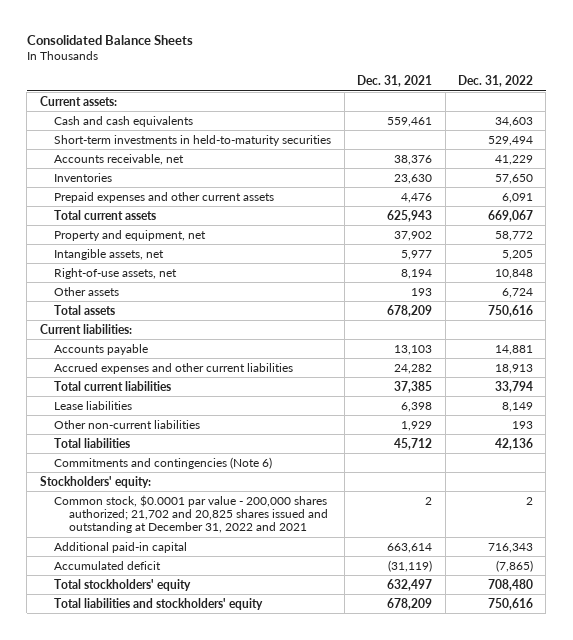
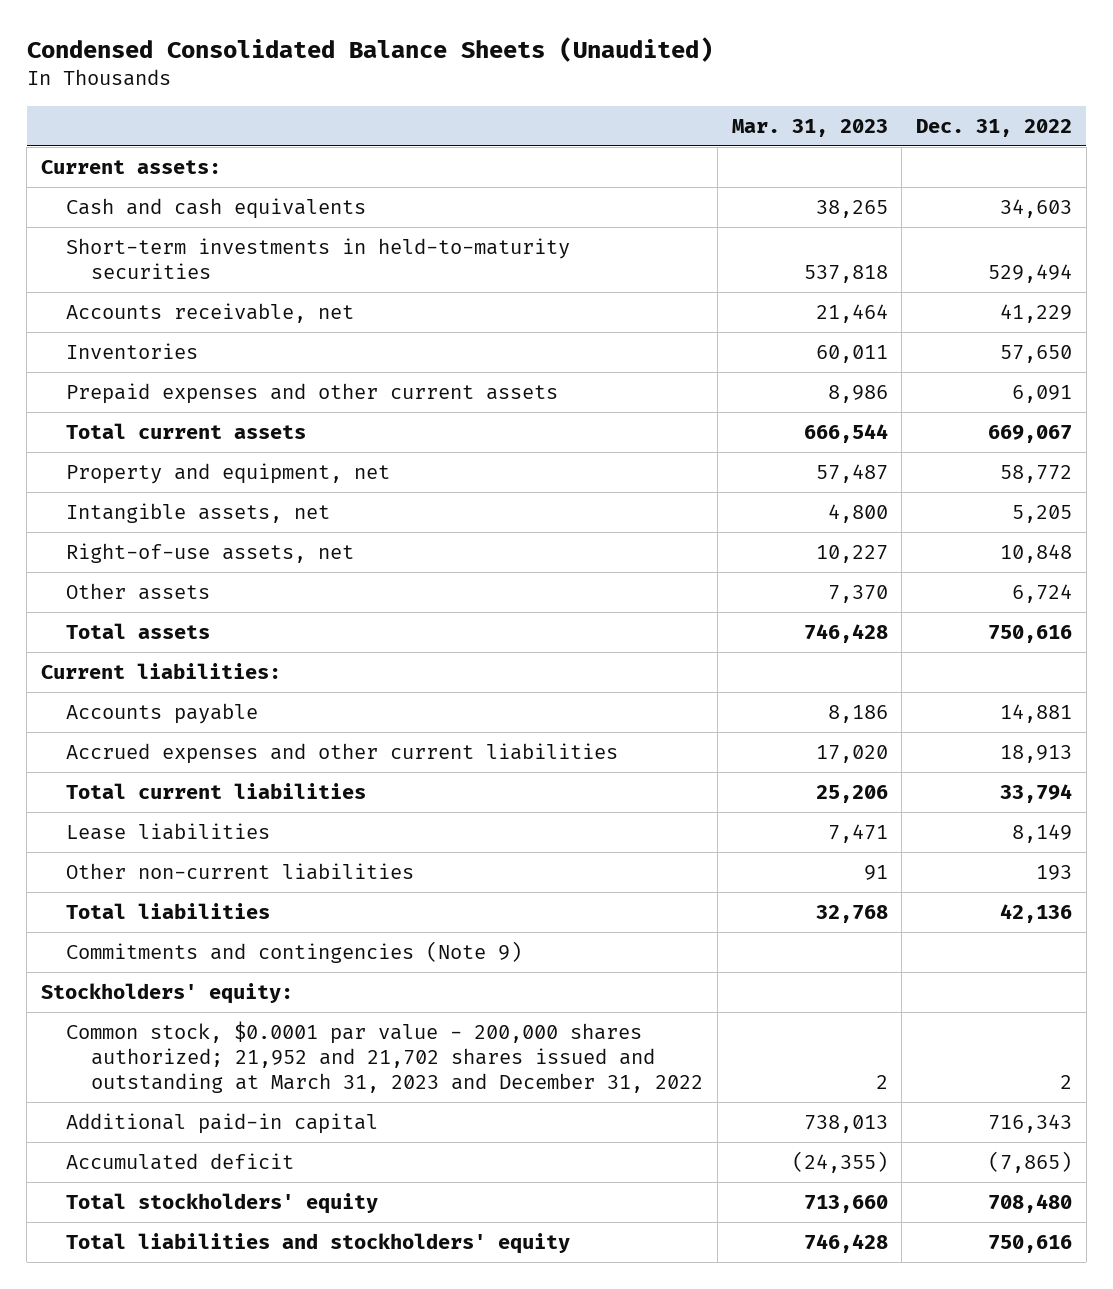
- Consolidated Balance Sheets
+ Condensed Consolidated Balance Sheets (Unaudited)
- | Dec. 31, 2021 | Dec. 31, 2022
+ | Mar. 31, 2023 | Dec. 31, 2022
- Commitments and contingencies (Note 6)
+ Commitments and contingencies (Note 9)
- Common stock, $0.0001 par value - 200,000 shares authorized; 21,702 and 20,825 shares issued and outstanding at December 31, 2022 and 2021 | 2 | 2
+ Common stock, $0.0001 par value - 200,000 shares authorized; 21,952 and 21,702 shares issued and outstanding at March 31, 2023 and December 31, 2022 | 2 | 2

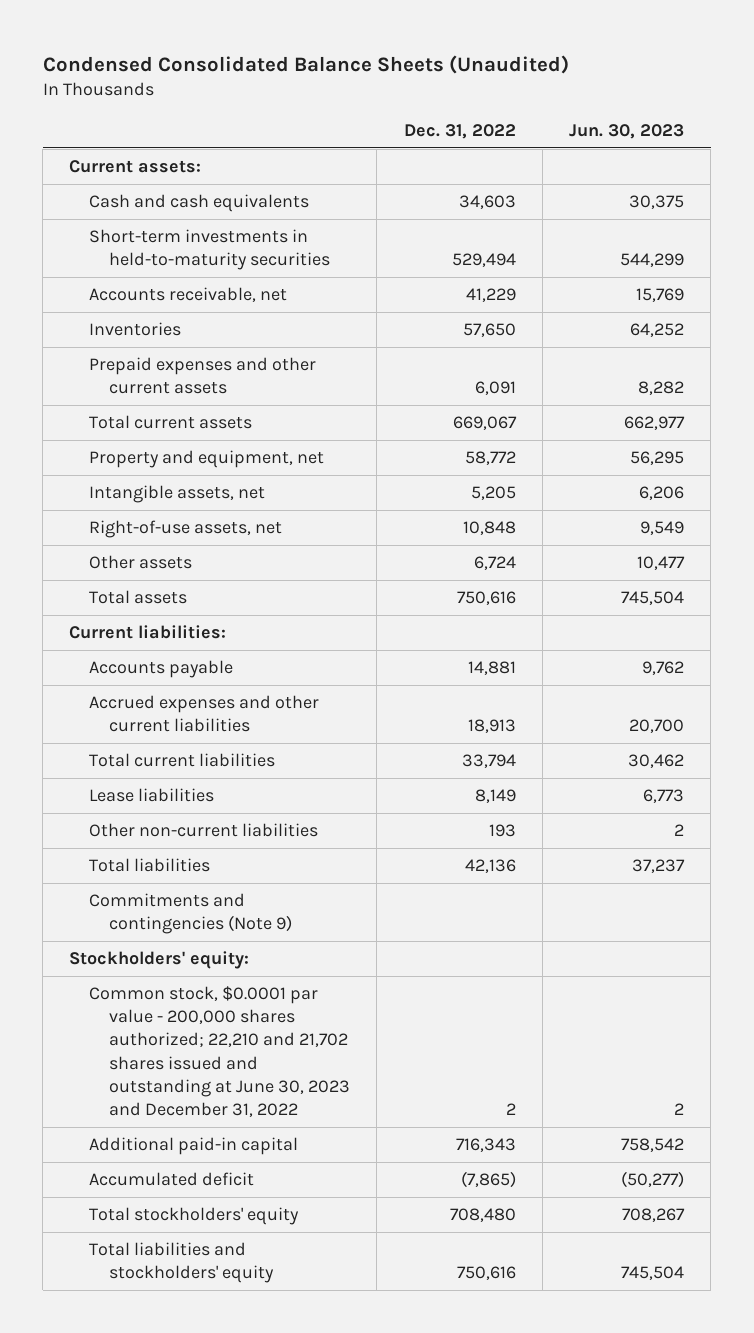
- | Mar. 31, 2023 | Dec. 31, 2022
+ | Dec. 31, 2022 | Jun. 30, 2023
- Common stock, $0.0001 par value - 200,000 shares authorized; 21,952 and 21,702 shares issued and outstanding at March 31, 2023 and December 31, 2022 | 2 | 2
+ Common stock, $0.0001 par value - 200,000 shares authorized; 22,210 and 21,702 shares issued and outstanding at June 30, 2023 and December 31, 2022 | 2 | 2

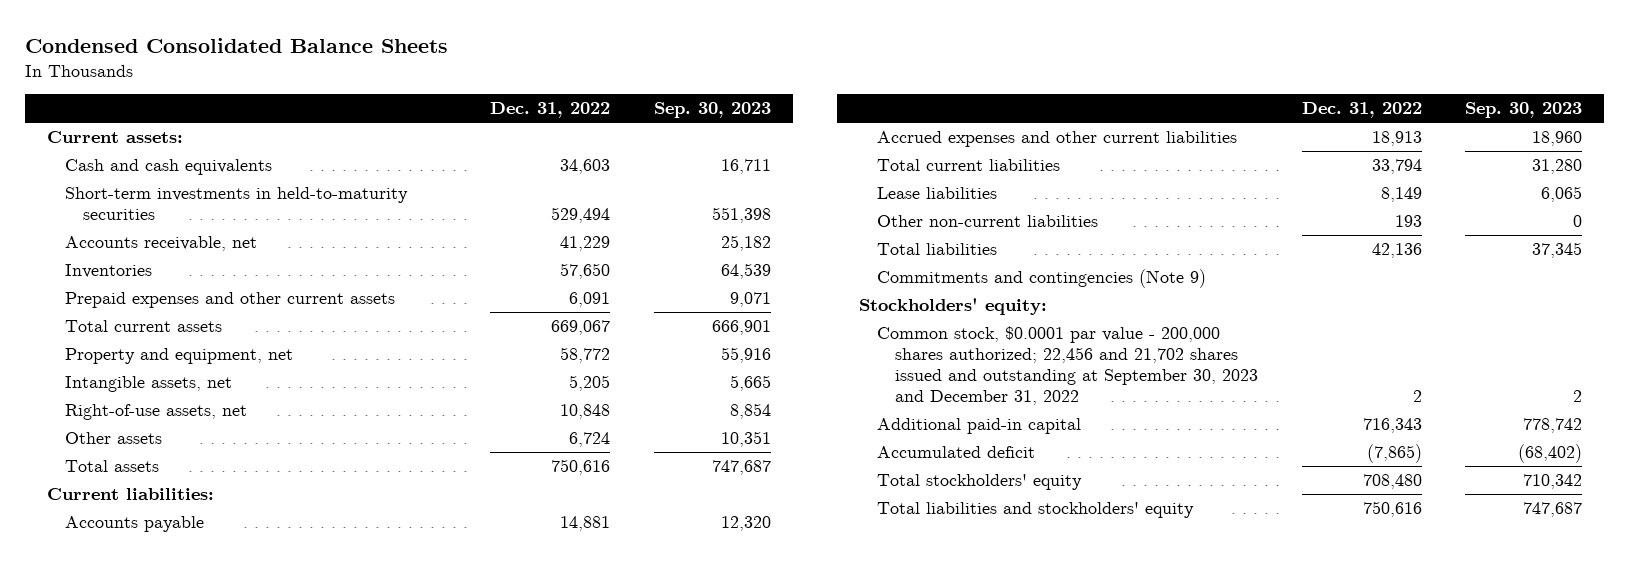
- Condensed Consolidated Balance Sheets (Unaudited)
+ Condensed Consolidated Balance Sheets
- | Dec. 31, 2022 | Jun. 30, 2023
+ | Dec. 31, 2022 | Sep. 30, 2023
- Common stock, $0.0001 par value - 200,000 shares authorized; 22,210 and 21,702 shares issued and outstanding at June 30, 2023 and December 31, 2022 | 2 | 2
+ Common stock, $0.0001 par value - 200,000 shares authorized; 22,456 and 21,702 shares issued and outstanding at September 30, 2023 and December 31, 2022 | 2 | 2

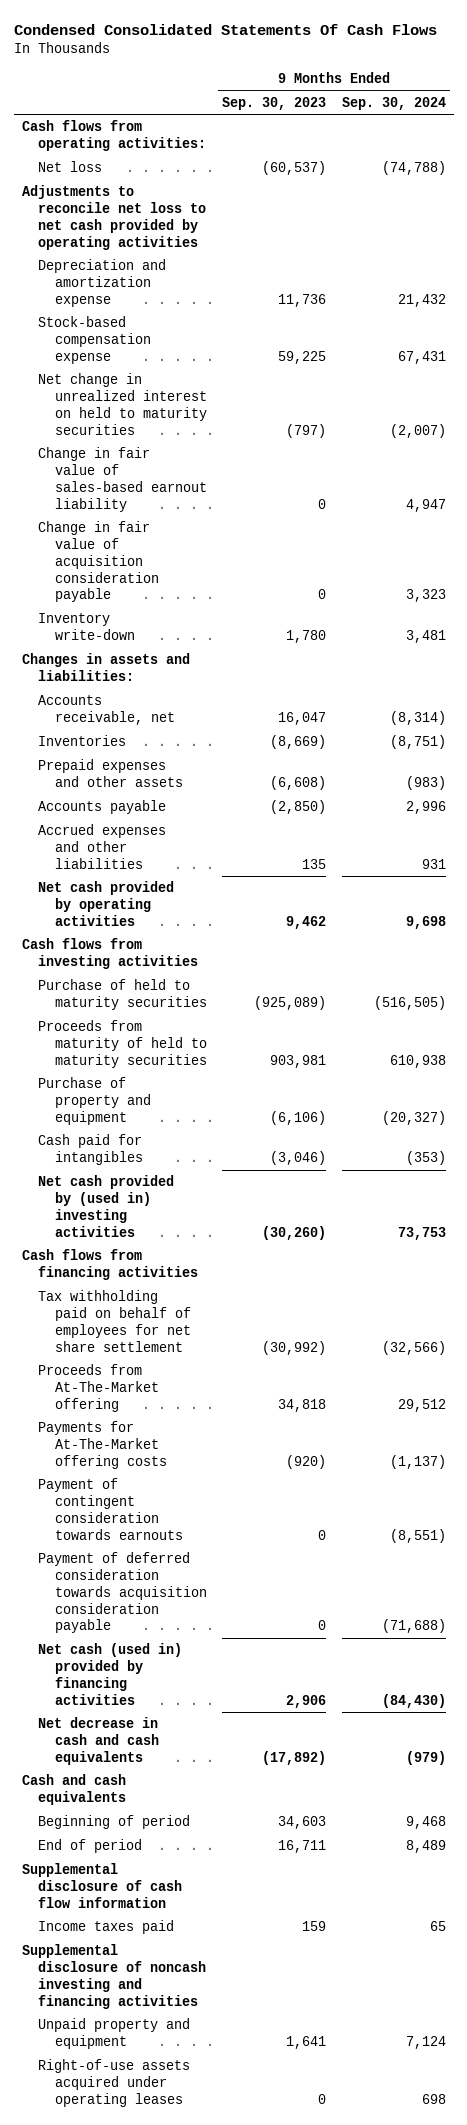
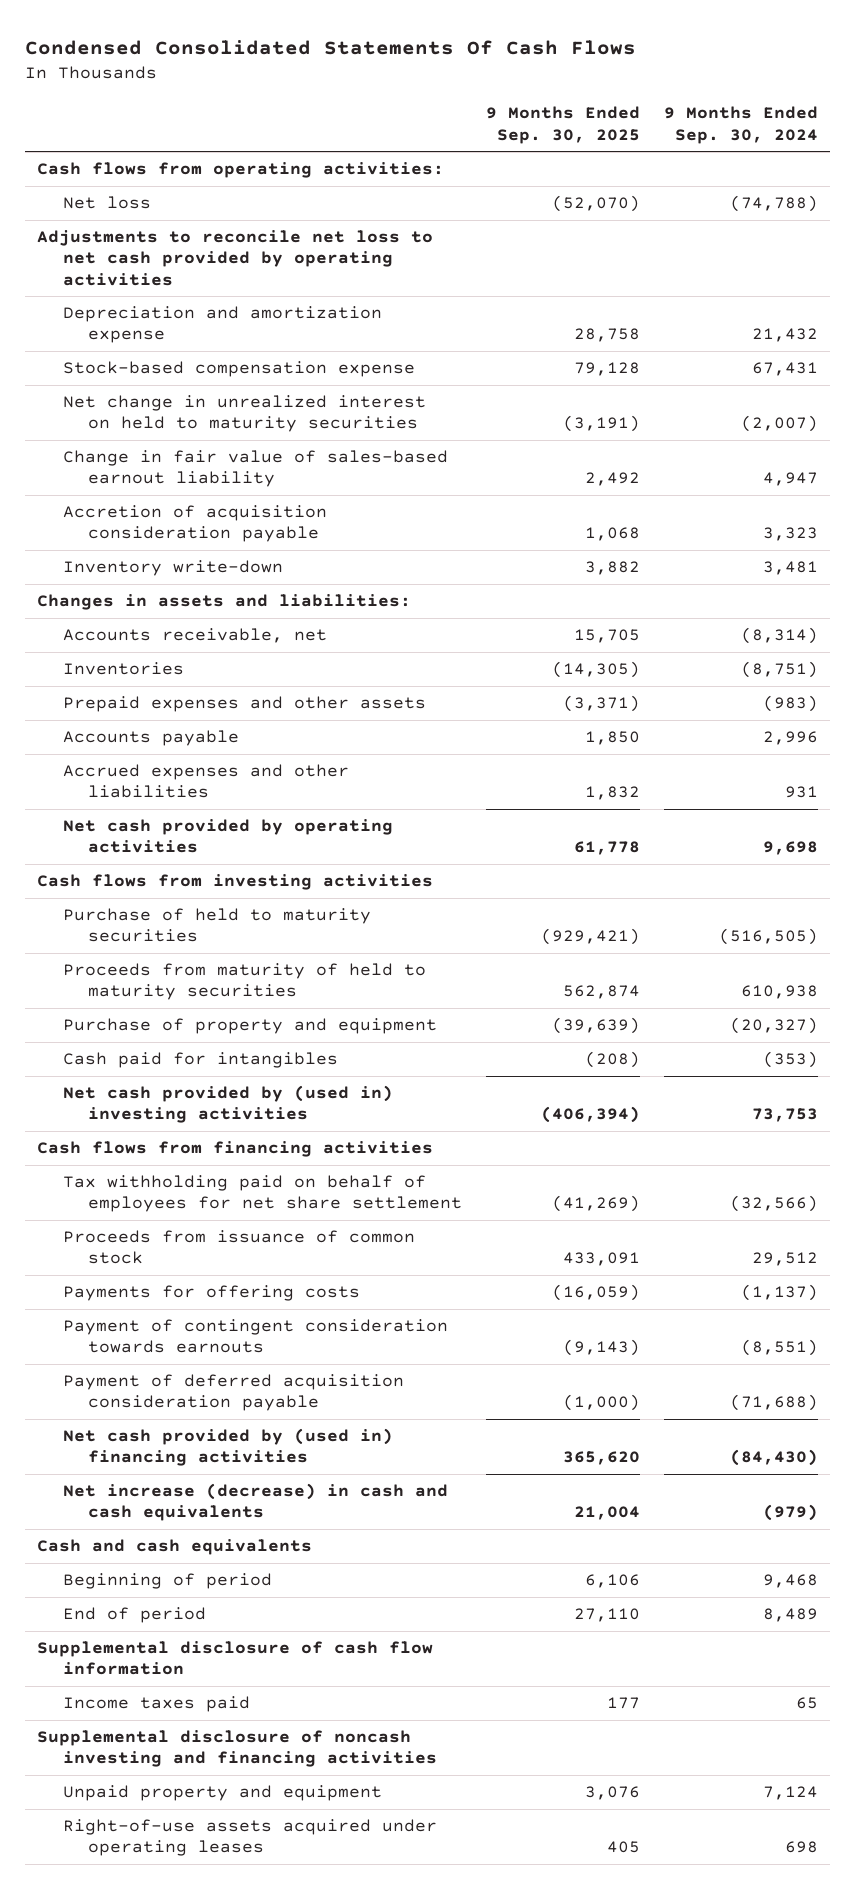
- | 9 Months Ended Sep. 30, 2023 | 9 Months Ended Sep. 30, 2024
+ | 9 Months Ended Sep. 30, 2025 | 9 Months Ended Sep. 30, 2024
- Change in fair value of acquisition consideration payable | 0 | 3,323
+ Accretion of acquisition consideration payable | 1,068 | 3,323
- Proceeds from At-The-Market offering | 34,818 | 29,512
- Payments for At-The-Market offering costs | (920) | (1,137)
+ Proceeds from issuance of common stock | 433,091 | 29,512
+ Payments for offering costs | (16,059) | (1,137)
- Payment of deferred consideration towards acquisition consideration payable | 0 | (71,688)
- Net cash (used in) provided by financing activities | 2,906 | (84,430)
- Net decrease in cash and cash equivalents | (17,892) | (979)
+ Payment of deferred acquisition consideration payable | (1,000) | (71,688)
+ Net cash provided by (used in) financing activities | 365,620 | (84,430)
+ Net increase (decrease) in cash and cash equivalents | 21,004 | (979)

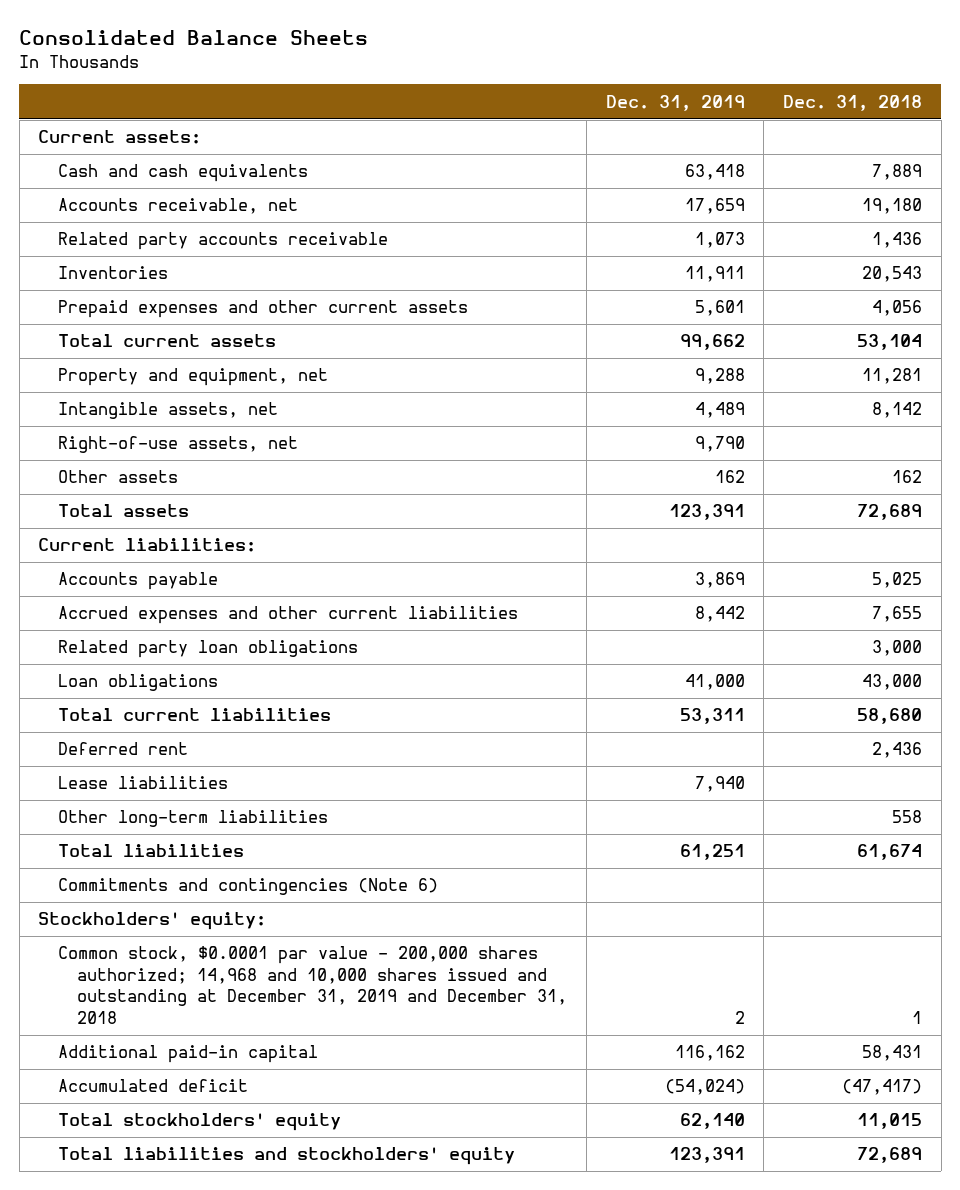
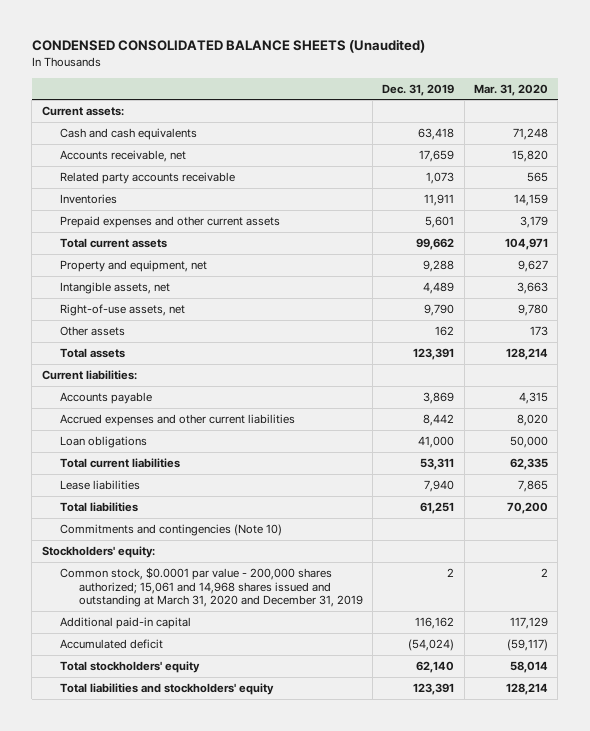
- Consolidated Balance Sheets
+ CONDENSED CONSOLIDATED BALANCE SHEETS (Unaudited)
- | Dec. 31, 2019 | Dec. 31, 2018
+ | Dec. 31, 2019 | Mar. 31, 2020
- Related party loan obligations | | 3,000
- Deferred rent | | 2,436
- Other long-term liabilities | | 558
- Commitments and contingencies (Note 6)
+ Commitments and contingencies (Note 10)
- Common stock, $0.0001 par value - 200,000 shares authorized; 14,968 and 10,000 shares issued and outstanding at December 31, 2019 and December 31, 2018 | 2 | 1
+ Common stock, $0.0001 par value - 200,000 shares authorized; 15,061 and 14,968 shares issued and outstanding at March 31, 2020 and December 31, 2019 | 2 | 2

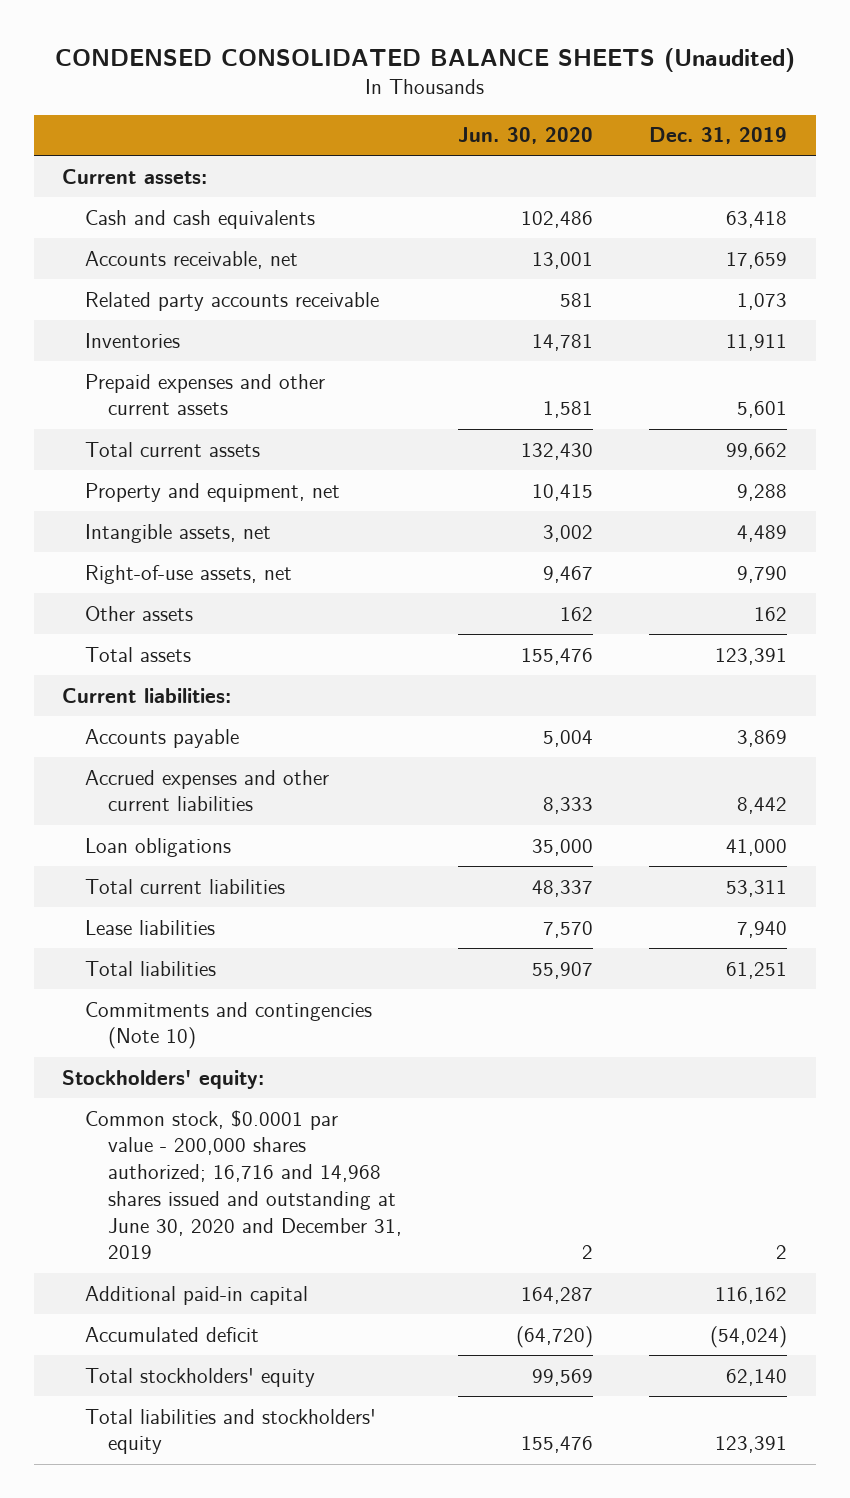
- | Dec. 31, 2019 | Mar. 31, 2020
+ | Jun. 30, 2020 | Dec. 31, 2019
- Common stock, $0.0001 par value - 200,000 shares authorized; 15,061 and 14,968 shares issued and outstanding at March 31, 2020 and December 31, 2019 | 2 | 2
+ Common stock, $0.0001 par value - 200,000 shares authorized; 16,716 and 14,968 shares issued and outstanding at June 30, 2020 and December 31, 2019 | 2 | 2

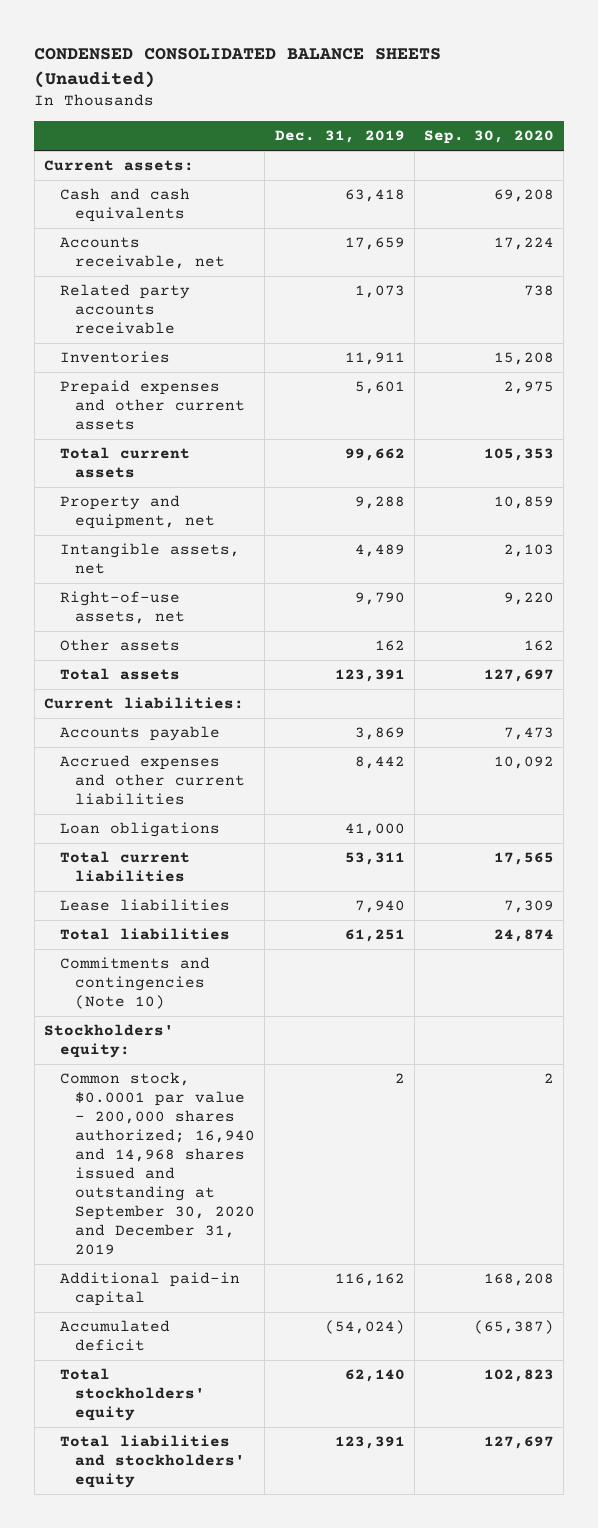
- | Jun. 30, 2020 | Dec. 31, 2019
+ | Dec. 31, 2019 | Sep. 30, 2020
- Common stock, $0.0001 par value - 200,000 shares authorized; 16,716 and 14,968 shares issued and outstanding at June 30, 2020 and December 31, 2019 | 2 | 2
+ Common stock, $0.0001 par value - 200,000 shares authorized; 16,940 and 14,968 shares issued and outstanding at September 30, 2020 and December 31, 2019 | 2 | 2

